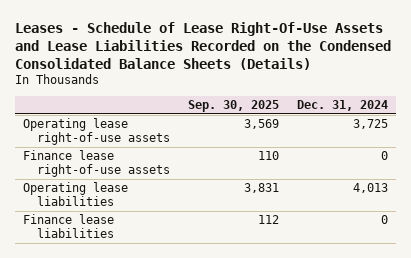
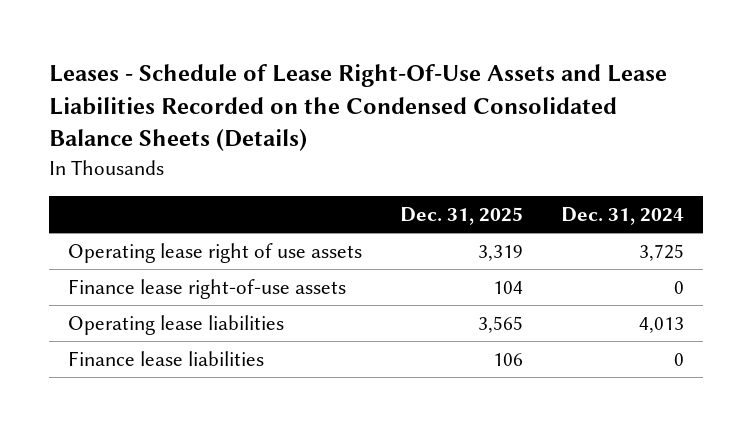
- | Sep. 30, 2025 | Dec. 31, 2024
+ | Dec. 31, 2025 | Dec. 31, 2024
- Operating lease right-of-use assets | 3,569 | 3,725
+ Operating lease right of use assets | 3,319 | 3,725

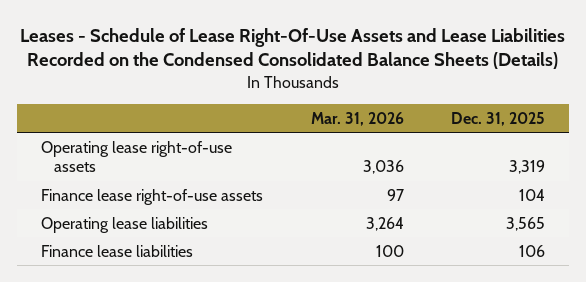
- | Dec. 31, 2025 | Dec. 31, 2024
+ | Mar. 31, 2026 | Dec. 31, 2025
- Operating lease right of use assets | 3,319 | 3,725
+ Operating lease right-of-use assets | 3,036 | 3,319

